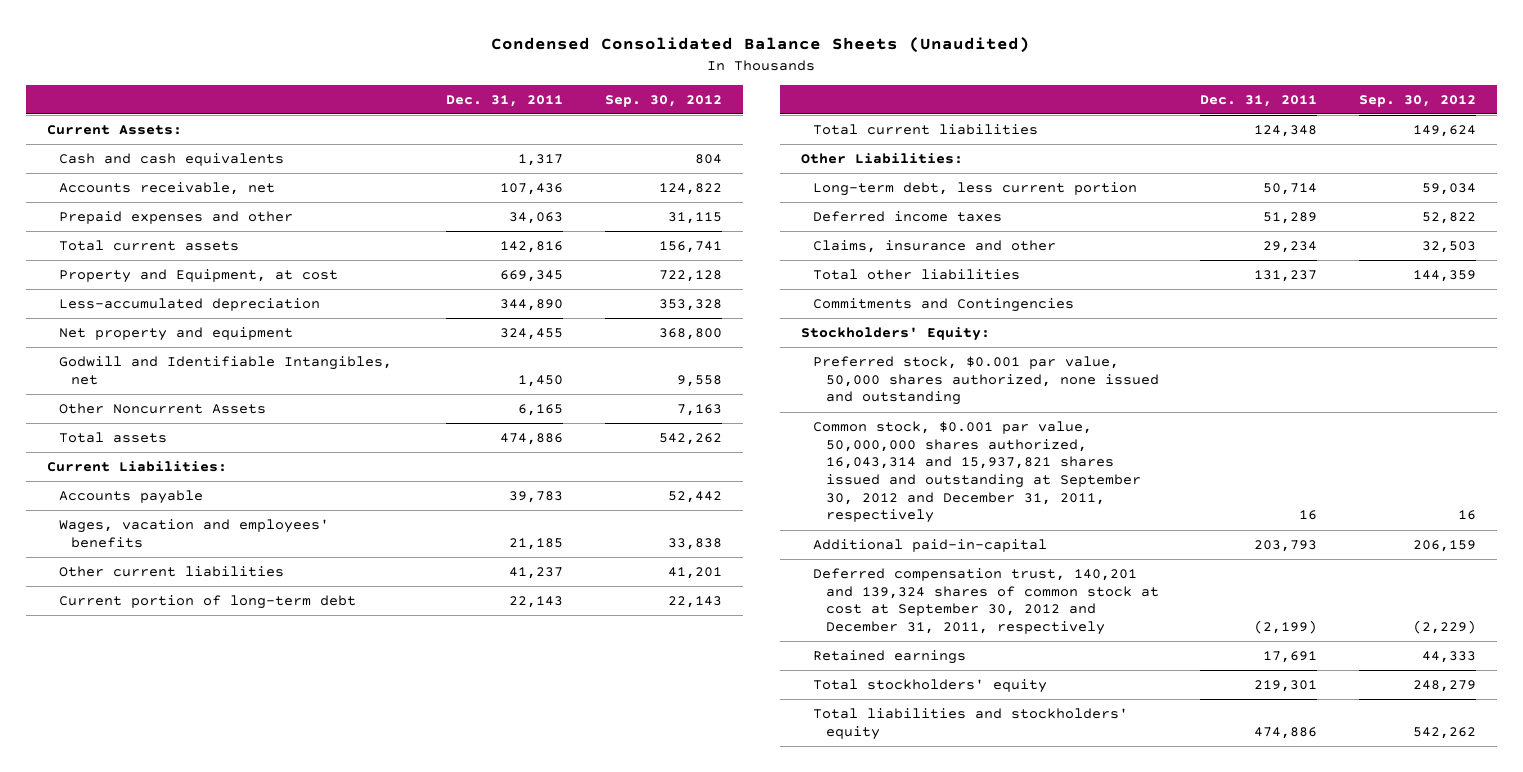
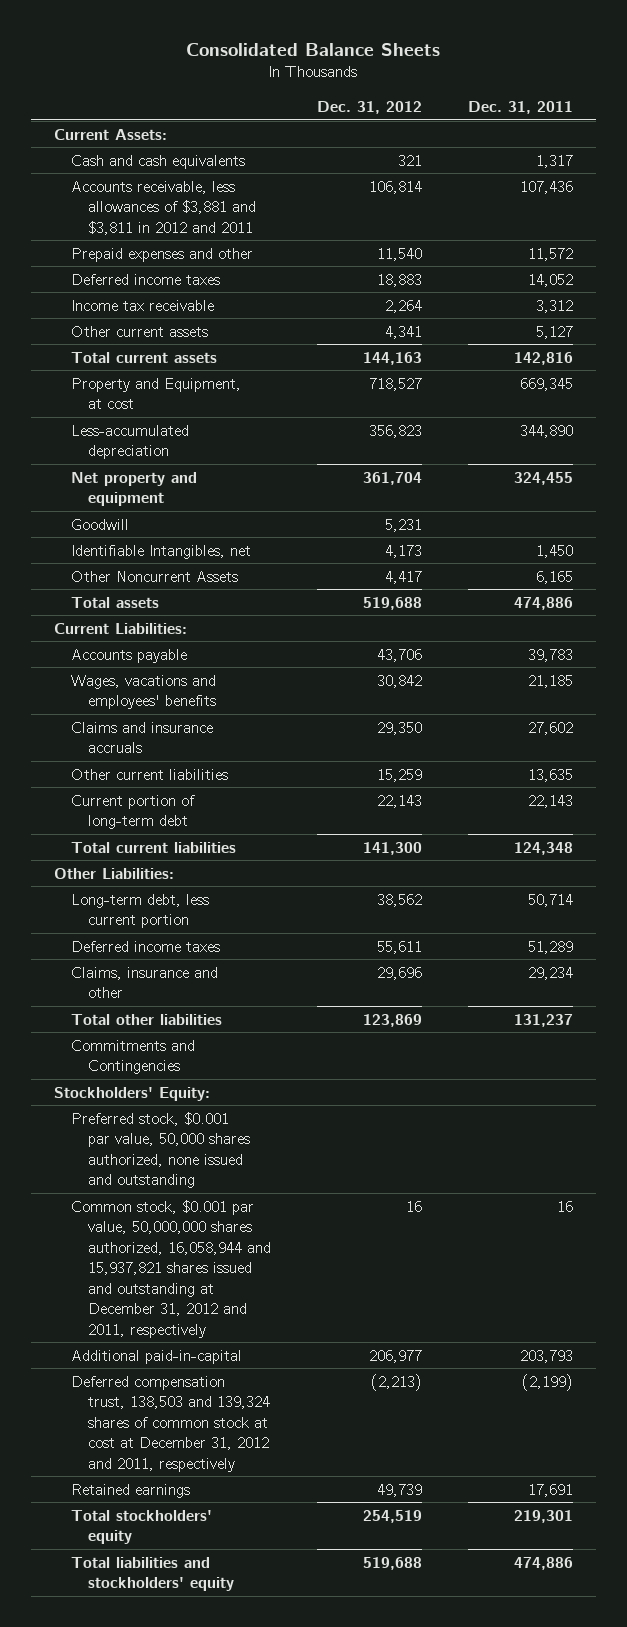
- Condensed Consolidated Balance Sheets (Unaudited)
+ Consolidated Balance Sheets
- | Dec. 31, 2011 | Sep. 30, 2012
+ | Dec. 31, 2012 | Dec. 31, 2011
- Accounts receivable, net | 107,436 | 124,822
- Prepaid expenses and other | 34,063 | 31,115
+ Accounts receivable, less allowances of $3,881 and $3,811 in 2012 and 2011 | 106,814 | 107,436
+ Prepaid expenses and other | 11,540 | 11,572
+ Deferred income taxes | 18,883 | 14,052
+ Income tax receivable | 2,264 | 3,312
+ Other current assets | 4,341 | 5,127
- Godwill and Identifiable Intangibles, net | 1,450 | 9,558
+ Goodwill | 5,231 |
+ Identifiable Intangibles, net | 4,173 | 1,450
- Wages, vacation and employees' benefits | 21,185 | 33,838
- Other current liabilities | 41,237 | 41,201
+ Wages, vacations and employees' benefits | 30,842 | 21,185
+ Claims and insurance accruals | 29,350 | 27,602
+ Other current liabilities | 15,259 | 13,635
- Common stock, $0.001 par value, 50,000,000 shares authorized, 16,043,314 and 15,937,821 shares issued and outstanding at September 30, 2012 and December 31, 2011, respectively | 16 | 16
+ Common stock, $0.001 par value, 50,000,000 shares authorized, 16,058,944 and 15,937,821 shares issued and outstanding at December 31, 2012 and 2011, respectively | 16 | 16
- Deferred compensation trust, 140,201 and 139,324 shares of common stock at cost at September 30, 2012 and December 31, 2011, respectively | (2,199) | (2,229)
+ Deferred compensation trust, 138,503 and 139,324 shares of common stock at cost at December 31, 2012 and 2011, respectively | (2,213) | (2,199)

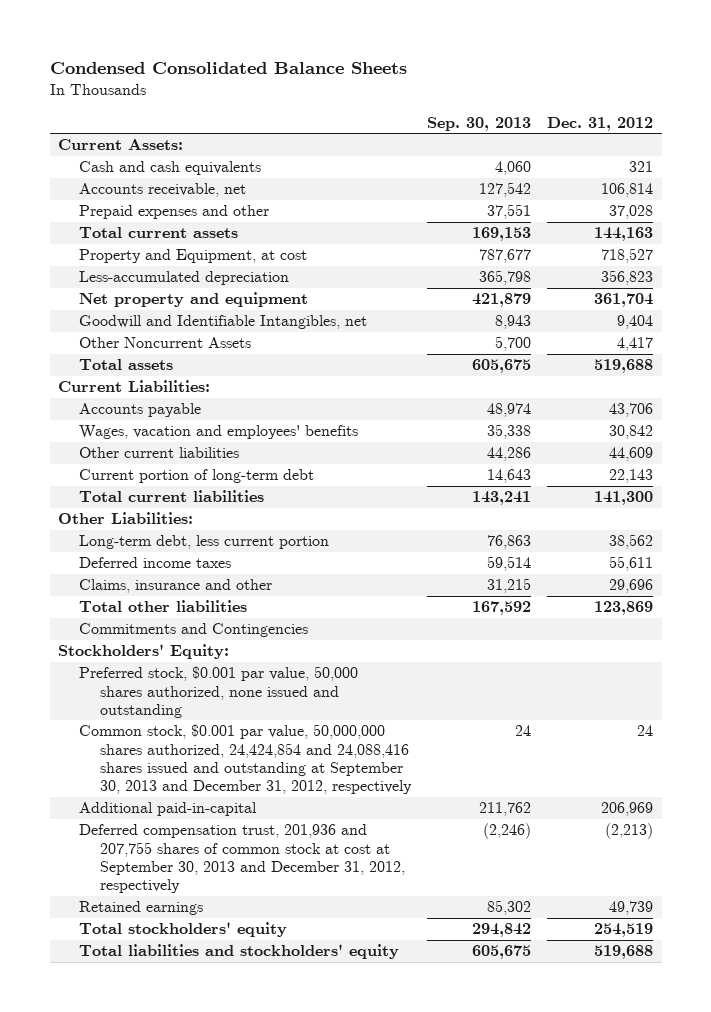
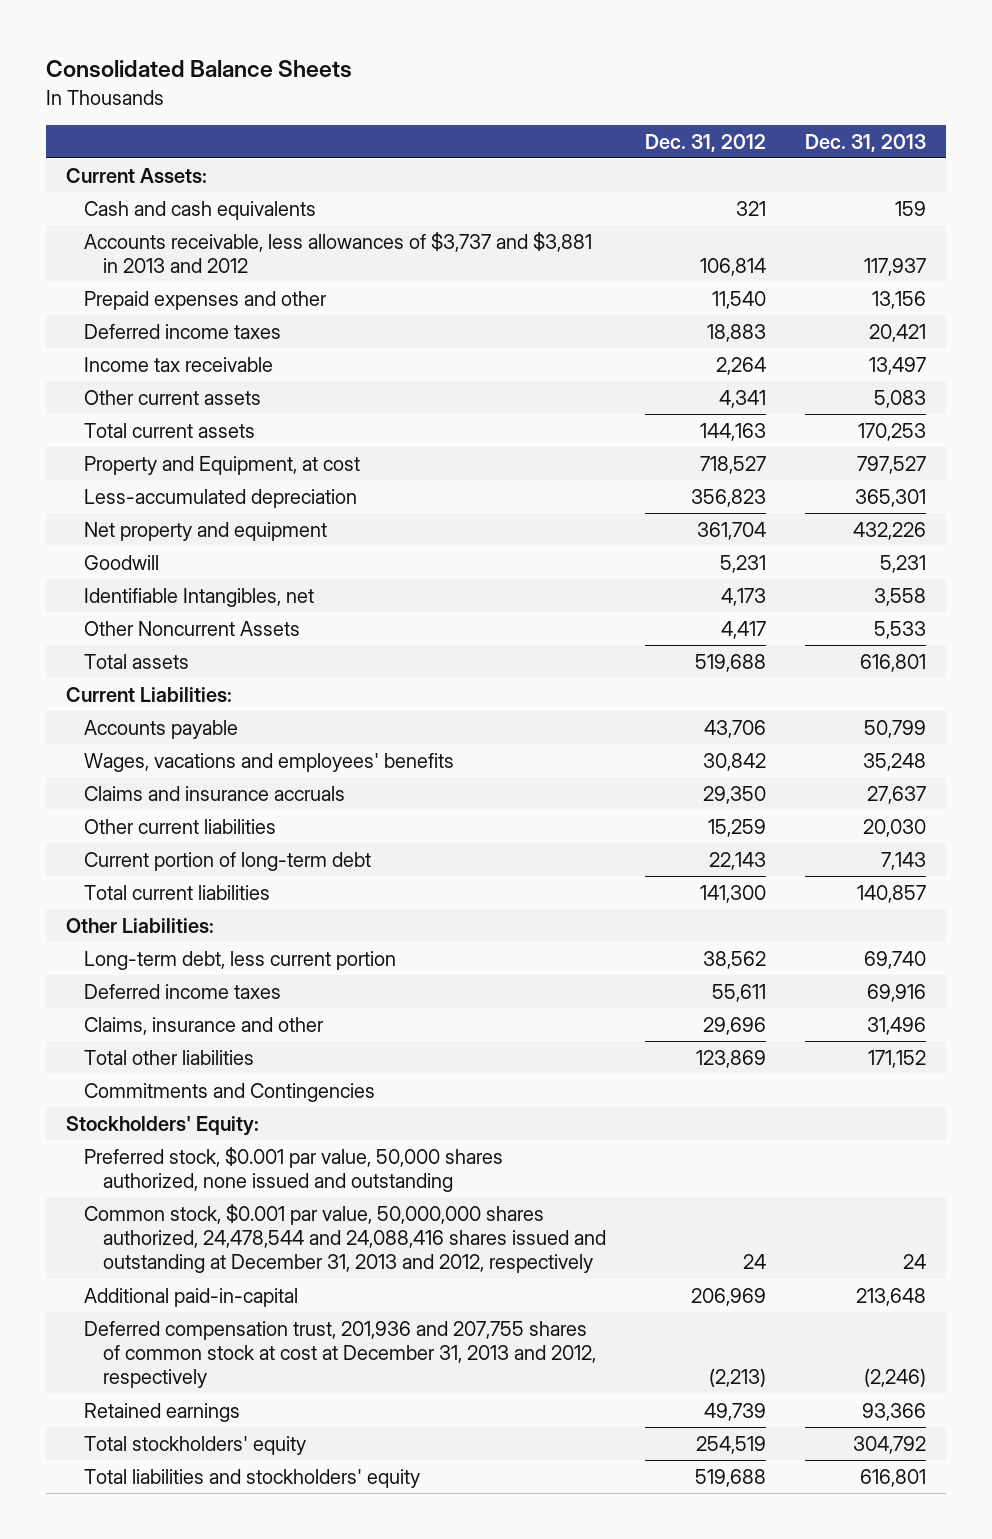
- Condensed Consolidated Balance Sheets
+ Consolidated Balance Sheets
- | Sep. 30, 2013 | Dec. 31, 2012
+ | Dec. 31, 2012 | Dec. 31, 2013
- Accounts receivable, net | 127,542 | 106,814
- Prepaid expenses and other | 37,551 | 37,028
+ Accounts receivable, less allowances of $3,737 and $3,881 in 2013 and 2012 | 106,814 | 117,937
+ Prepaid expenses and other | 11,540 | 13,156
+ Deferred income taxes | 18,883 | 20,421
+ Income tax receivable | 2,264 | 13,497
+ Other current assets | 4,341 | 5,083
- Goodwill and Identifiable Intangibles, net | 8,943 | 9,404
+ Goodwill | 5,231 | 5,231
+ Identifiable Intangibles, net | 4,173 | 3,558
- Wages, vacation and employees' benefits | 35,338 | 30,842
- Other current liabilities | 44,286 | 44,609
+ Wages, vacations and employees' benefits | 30,842 | 35,248
+ Claims and insurance accruals | 29,350 | 27,637
+ Other current liabilities | 15,259 | 20,030
- Common stock, $0.001 par value, 50,000,000 shares authorized, 24,424,854 and 24,088,416 shares issued and outstanding at September 30, 2013 and December 31, 2012, respectively | 24 | 24
+ Common stock, $0.001 par value, 50,000,000 shares authorized, 24,478,544 and 24,088,416 shares issued and outstanding at December 31, 2013 and 2012, respectively | 24 | 24
- Deferred compensation trust, 201,936 and 207,755 shares of common stock at cost at September 30, 2013 and December 31, 2012, respectively | (2,246) | (2,213)
+ Deferred compensation trust, 201,936 and 207,755 shares of common stock at cost at December 31, 2013 and 2012, respectively | (2,213) | (2,246)

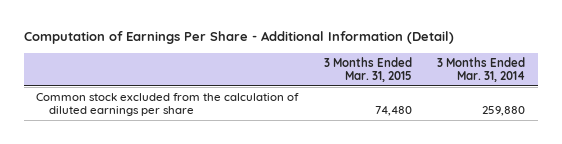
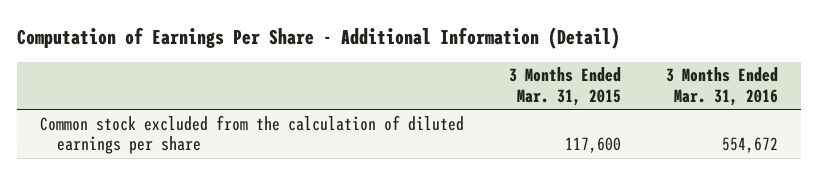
- | 3 Months Ended Mar. 31, 2015 | 3 Months Ended Mar. 31, 2014
+ | 3 Months Ended Mar. 31, 2015 | 3 Months Ended Mar. 31, 2016
- Common stock excluded from the calculation of diluted earnings per share | 74,480 | 259,880
+ Common stock excluded from the calculation of diluted earnings per share | 117,600 | 554,672

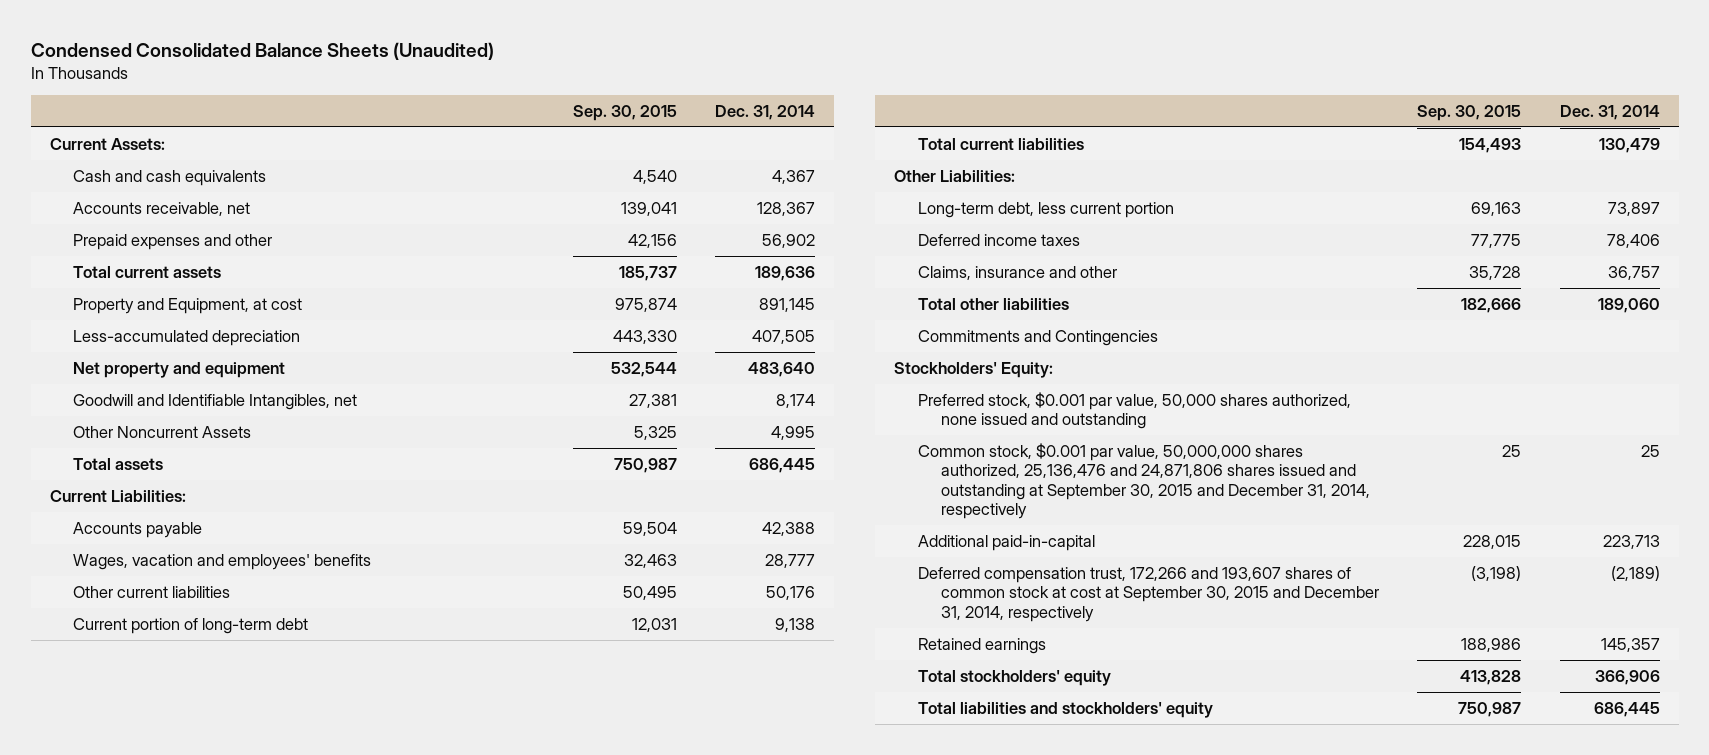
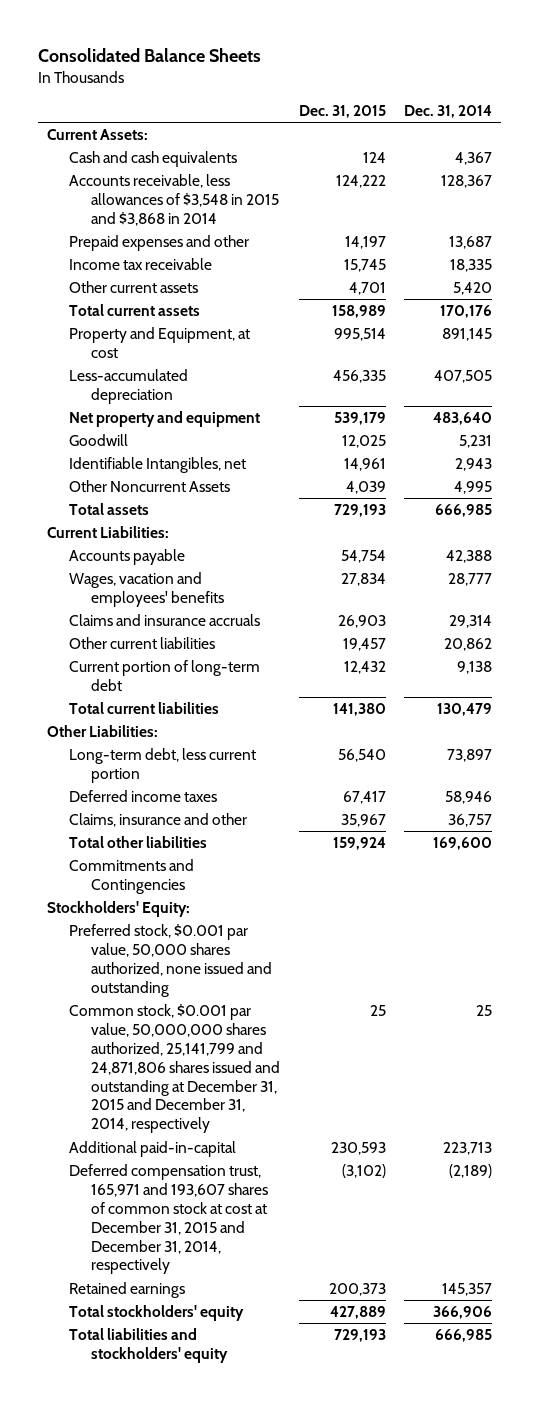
- Condensed Consolidated Balance Sheets (Unaudited)
+ Consolidated Balance Sheets
- | Sep. 30, 2015 | Dec. 31, 2014
+ | Dec. 31, 2015 | Dec. 31, 2014
- Accounts receivable, net | 139,041 | 128,367
- Prepaid expenses and other | 42,156 | 56,902
- Total current assets | 185,737 | 189,636
+ Accounts receivable, less allowances of $3,548 in 2015 and $3,868 in 2014 | 124,222 | 128,367
+ Prepaid expenses and other | 14,197 | 13,687
+ Income tax receivable | 15,745 | 18,335
+ Other current assets | 4,701 | 5,420
+ Total current assets | 158,989 | 170,176
- Goodwill and Identifiable Intangibles, net | 27,381 | 8,174
+ Goodwill | 12,025 | 5,231
+ Identifiable Intangibles, net | 14,961 | 2,943
- Total assets | 750,987 | 686,445
+ Total assets | 729,193 | 666,985
- Other current liabilities | 50,495 | 50,176
+ Claims and insurance accruals | 26,903 | 29,314
+ Other current liabilities | 19,457 | 20,862
- Deferred income taxes | 77,775 | 78,406
+ Deferred income taxes | 67,417 | 58,946
- Total other liabilities | 182,666 | 189,060
+ Total other liabilities | 159,924 | 169,600
- Common stock, $0.001 par value, 50,000,000 shares authorized, 25,136,476 and 24,871,806 shares issued and outstanding at September 30, 2015 and December 31, 2014, respectively | 25 | 25
+ Common stock, $0.001 par value, 50,000,000 shares authorized, 25,141,799 and 24,871,806 shares issued and outstanding at December 31, 2015 and December 31, 2014, respectively | 25 | 25
- Deferred compensation trust, 172,266 and 193,607 shares of common stock at cost at September 30, 2015 and December 31, 2014, respectively | (3,198) | (2,189)
+ Deferred compensation trust, 165,971 and 193,607 shares of common stock at cost at December 31, 2015 and December 31, 2014, respectively | (3,102) | (2,189)
- Total liabilities and stockholders' equity | 750,987 | 686,445
+ Total liabilities and stockholders' equity | 729,193 | 666,985

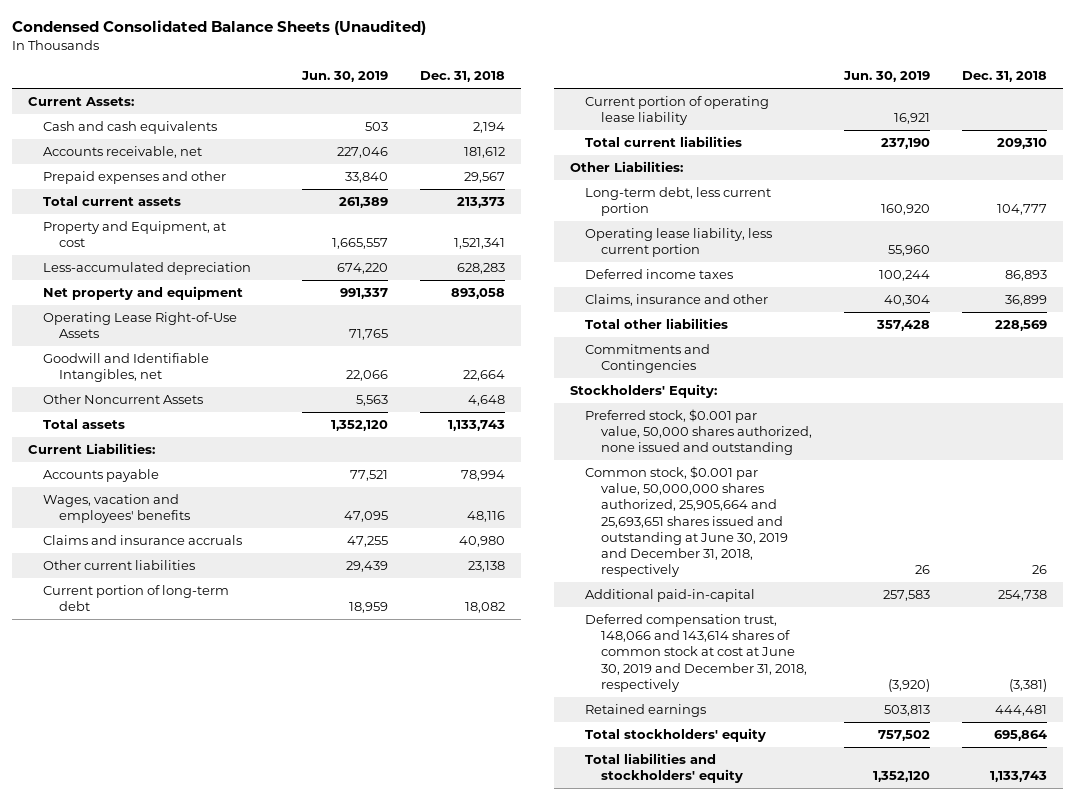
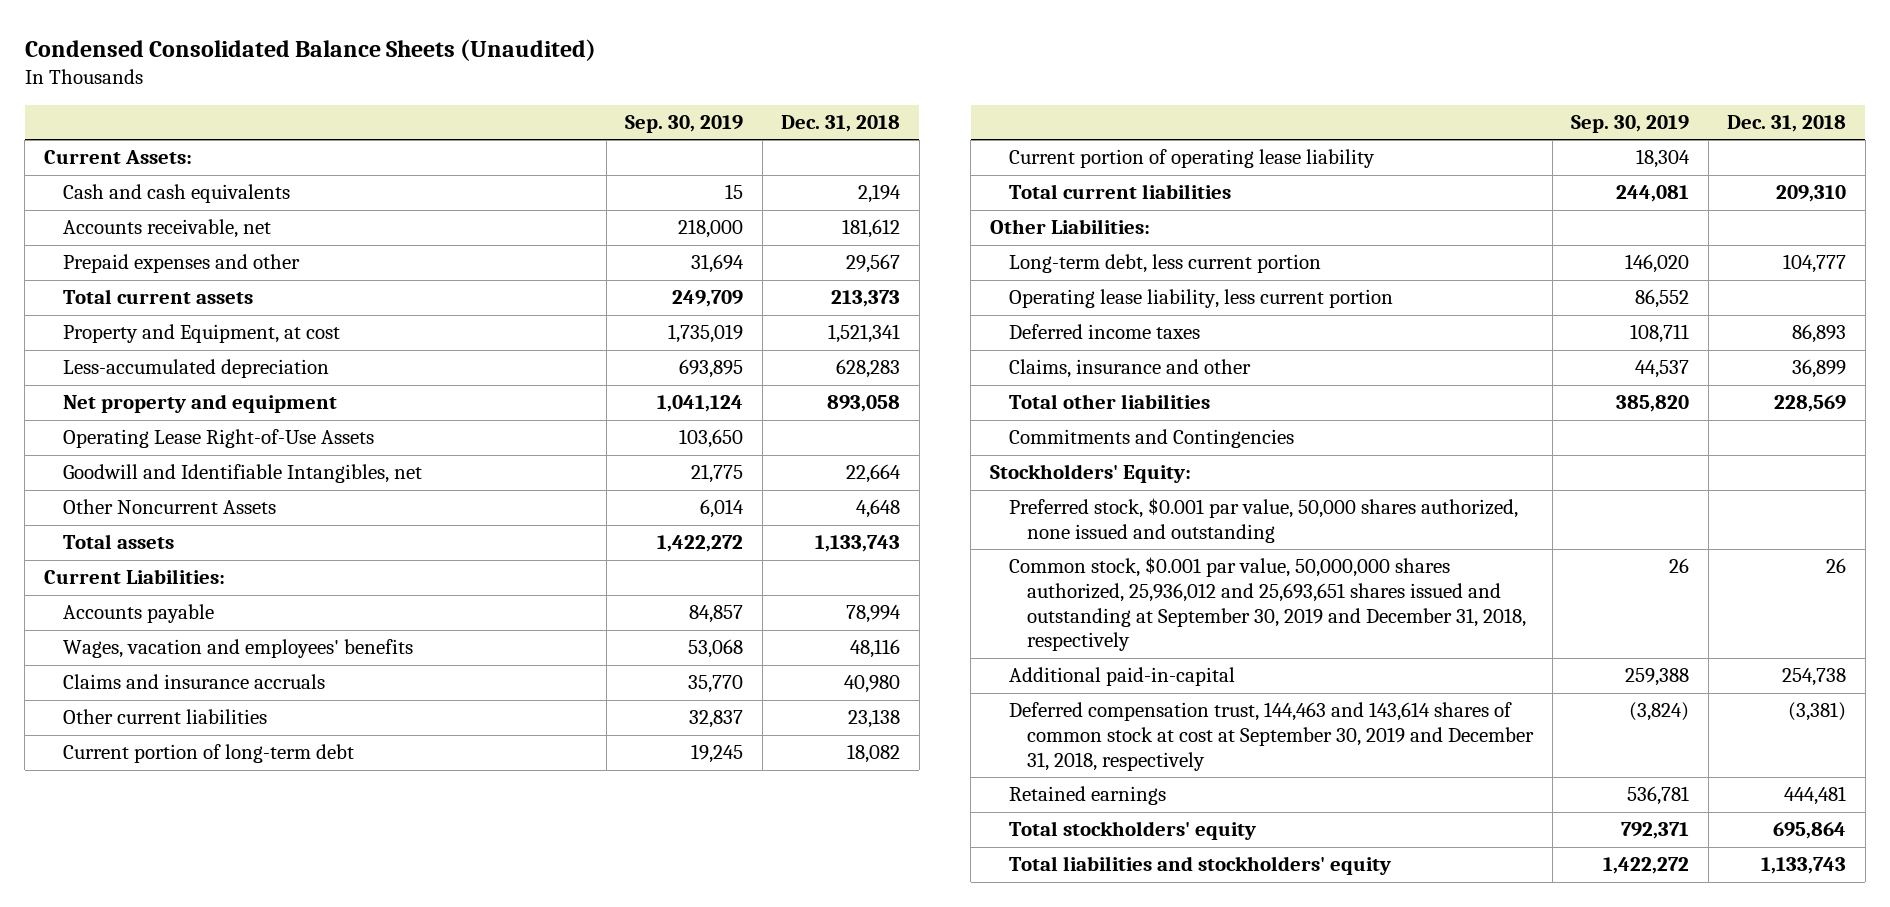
- | Jun. 30, 2019 | Dec. 31, 2018
+ | Sep. 30, 2019 | Dec. 31, 2018
- Common stock, $0.001 par value, 50,000,000 shares authorized, 25,905,664 and 25,693,651 shares issued and outstanding at June 30, 2019 and December 31, 2018, respectively | 26 | 26
+ Common stock, $0.001 par value, 50,000,000 shares authorized, 25,936,012 and 25,693,651 shares issued and outstanding at September 30, 2019 and December 31, 2018, respectively | 26 | 26
- Deferred compensation trust, 148,066 and 143,614 shares of common stock at cost at June 30, 2019 and December 31, 2018, respectively | (3,920) | (3,381)
+ Deferred compensation trust, 144,463 and 143,614 shares of common stock at cost at September 30, 2019 and December 31, 2018, respectively | (3,824) | (3,381)

